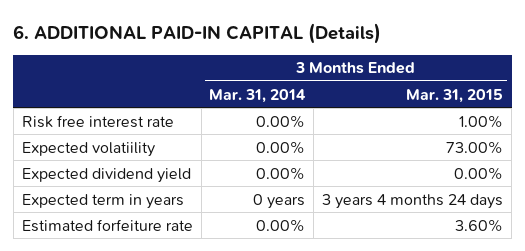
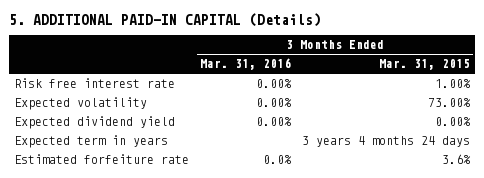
- 6. ADDITIONAL PAID-IN CAPITAL (Details)
+ 5. ADDITIONAL PAID-IN CAPITAL (Details)
- | 3 Months Ended Mar. 31, 2014 | 3 Months Ended Mar. 31, 2015
+ | 3 Months Ended Mar. 31, 2016 | 3 Months Ended Mar. 31, 2015
- Expected volatiility | 0.00% | 73.00%
+ Expected volatility | 0.00% | 73.00%
- Estimated forfeiture rate | 0.00% | 3.60%
+ Estimated forfeiture rate | 0.0% | 3.6%

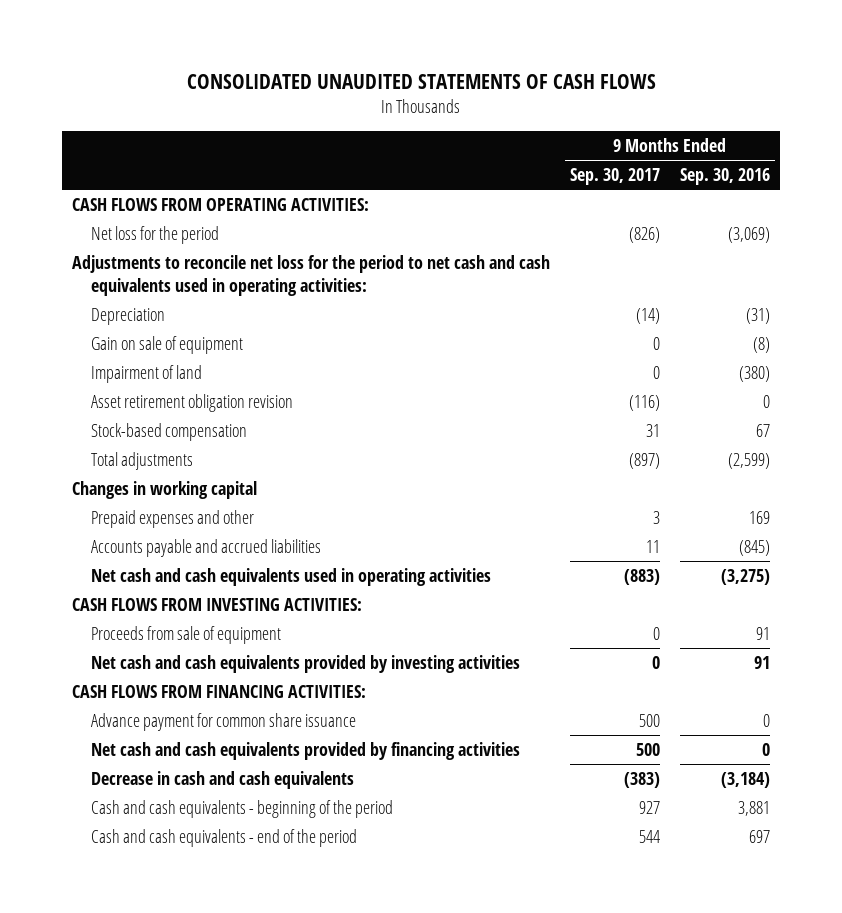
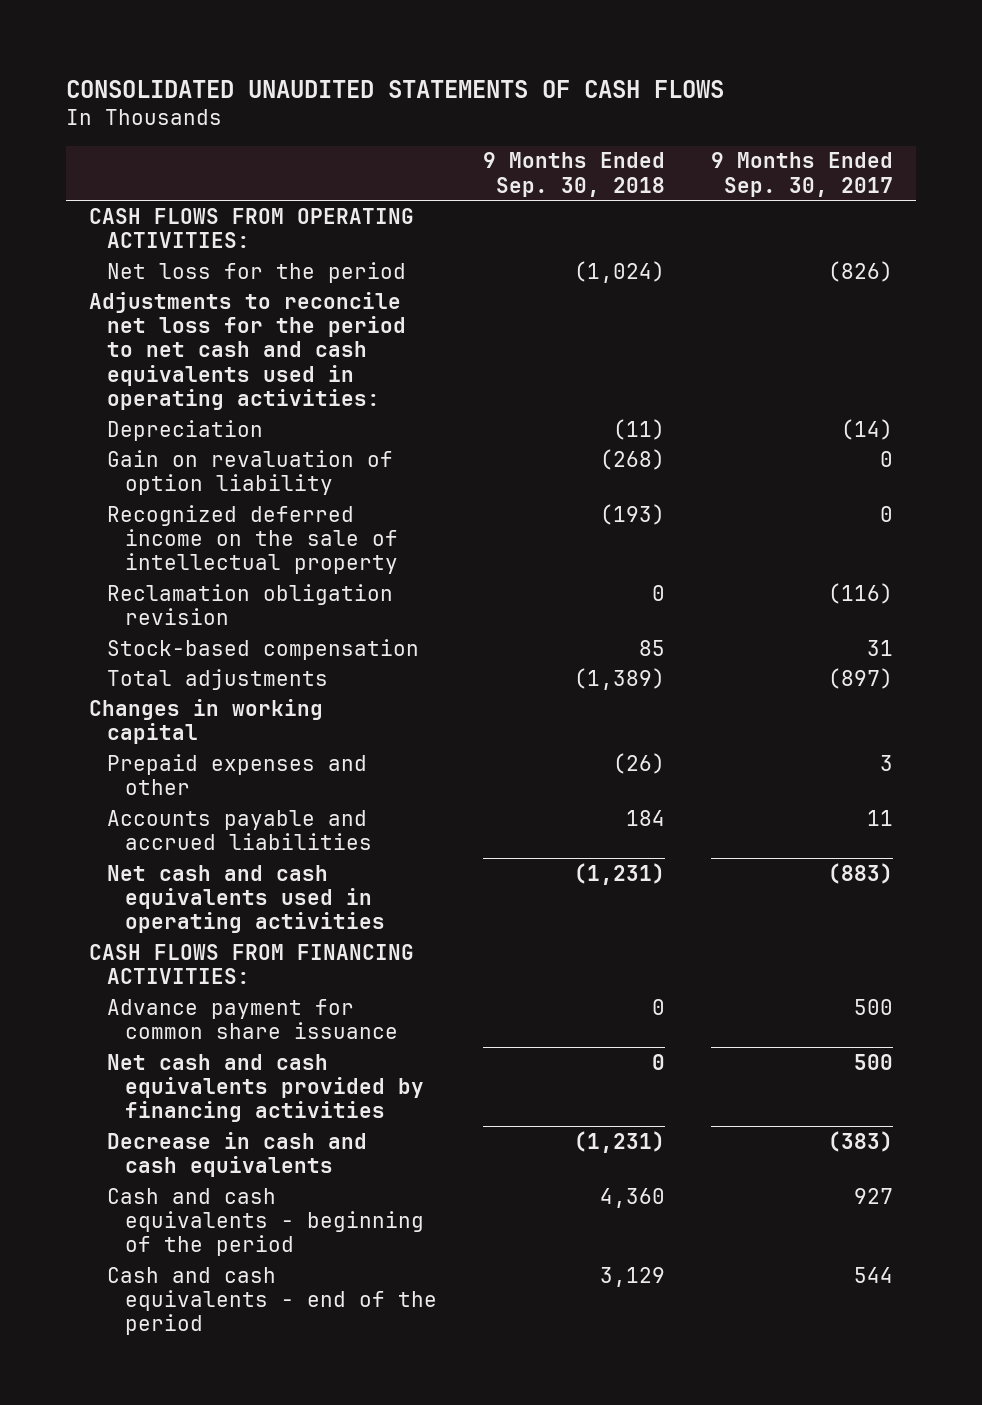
- | 9 Months Ended Sep. 30, 2017 | 9 Months Ended Sep. 30, 2016
+ | 9 Months Ended Sep. 30, 2018 | 9 Months Ended Sep. 30, 2017
- Gain on sale of equipment | 0 | (8)
- Impairment of land | 0 | (380)
- Asset retirement obligation revision | (116) | 0
+ Gain on revaluation of option liability | (268) | 0
+ Recognized deferred income on the sale of intellectual property | (193) | 0
+ Reclamation obligation revision | 0 | (116)
- CASH FLOWS FROM INVESTING ACTIVITIES:
- Proceeds from sale of equipment | 0 | 91
- Net cash and cash equivalents provided by investing activities | 0 | 91

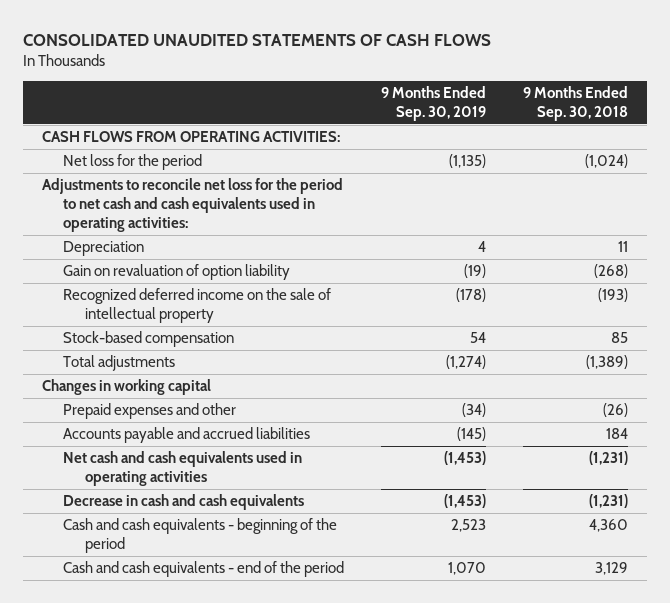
- | 9 Months Ended Sep. 30, 2018 | 9 Months Ended Sep. 30, 2017
+ | 9 Months Ended Sep. 30, 2019 | 9 Months Ended Sep. 30, 2018
- Depreciation | (11) | (14)
+ Depreciation | 4 | 11
- Reclamation obligation revision | 0 | (116)
- CASH FLOWS FROM FINANCING ACTIVITIES:
- Advance payment for common share issuance | 0 | 500
- Net cash and cash equivalents provided by financing activities | 0 | 500

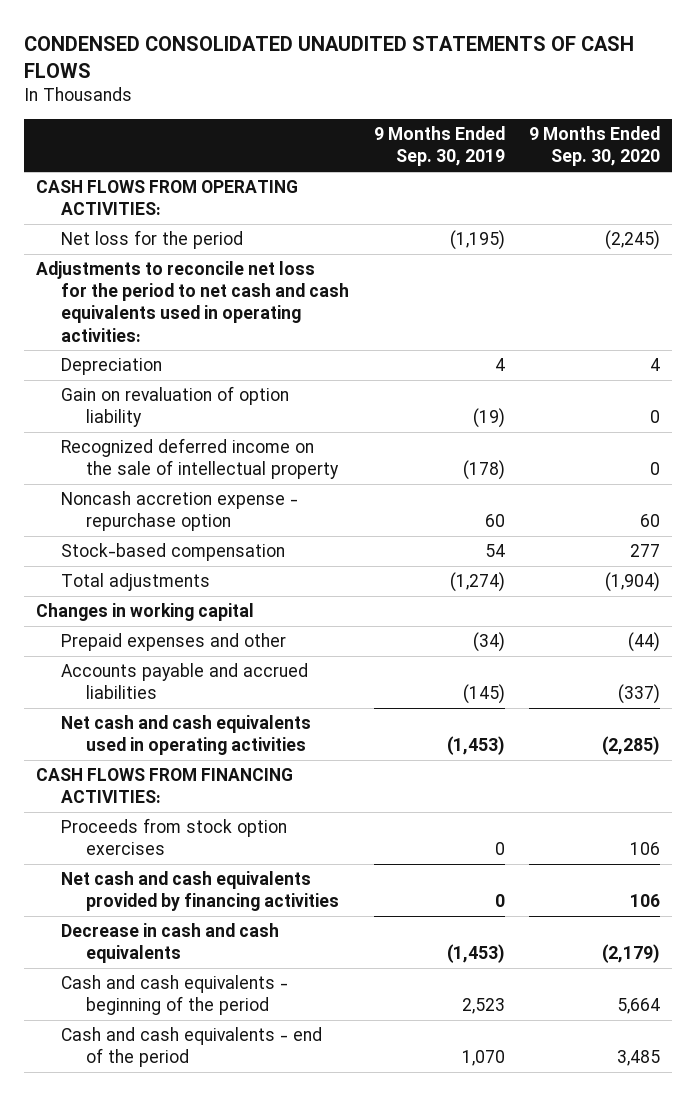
- CONSOLIDATED UNAUDITED STATEMENTS OF CASH FLOWS
+ CONDENSED CONSOLIDATED UNAUDITED STATEMENTS OF CASH FLOWS
- | 9 Months Ended Sep. 30, 2019 | 9 Months Ended Sep. 30, 2018
+ | 9 Months Ended Sep. 30, 2019 | 9 Months Ended Sep. 30, 2020
- Net loss for the period | (1,135) | (1,024)
+ Net loss for the period | (1,195) | (2,245)
+ Noncash accretion expense - repurchase option | 60 | 60
+ CASH FLOWS FROM FINANCING ACTIVITIES:
+ Proceeds from stock option exercises | 0 | 106
+ Net cash and cash equivalents provided by financing activities | 0 | 106

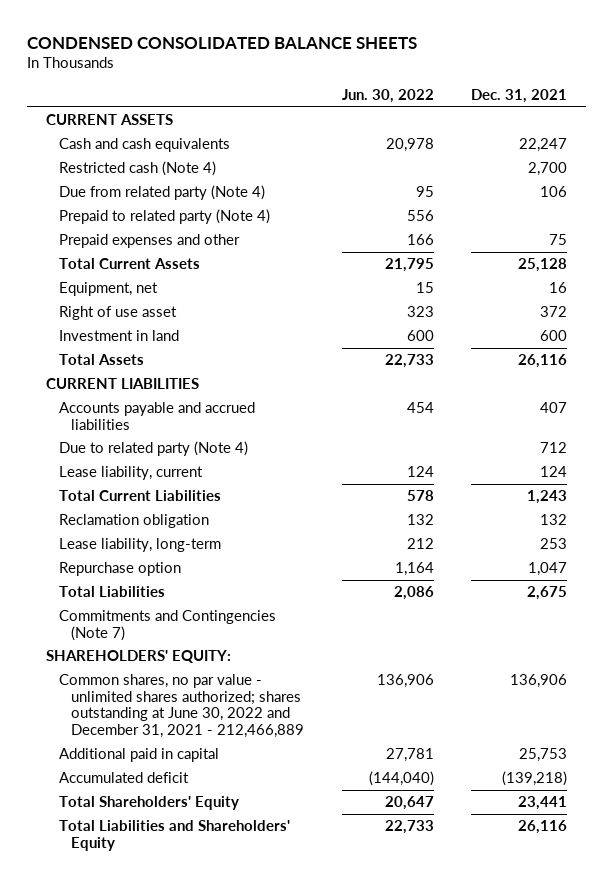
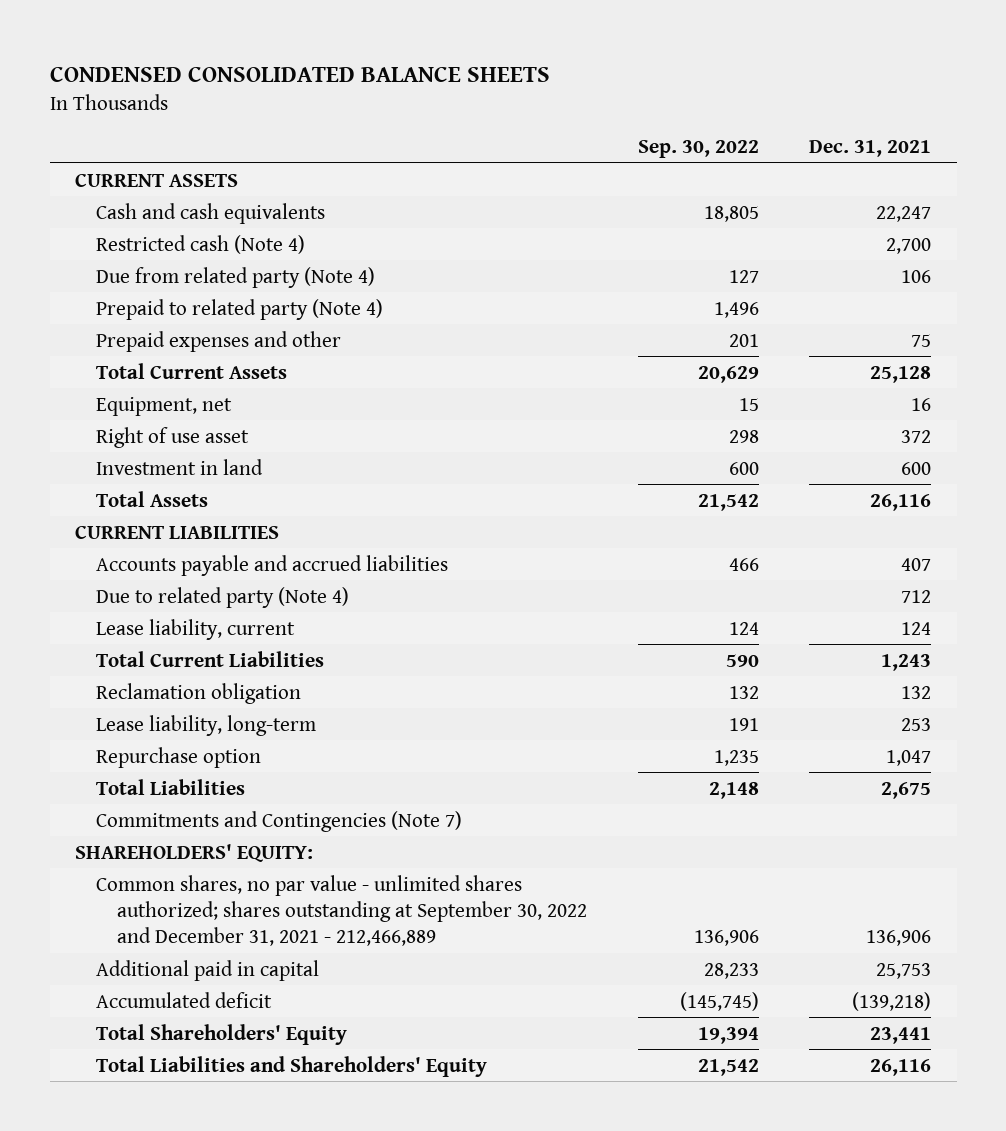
- | Jun. 30, 2022 | Dec. 31, 2021
+ | Sep. 30, 2022 | Dec. 31, 2021
- Common shares, no par value - unlimited shares authorized; shares outstanding at June 30, 2022 and December 31, 2021 - 212,466,889 | 136,906 | 136,906
+ Common shares, no par value - unlimited shares authorized; shares outstanding at September 30, 2022 and December 31, 2021 - 212,466,889 | 136,906 | 136,906

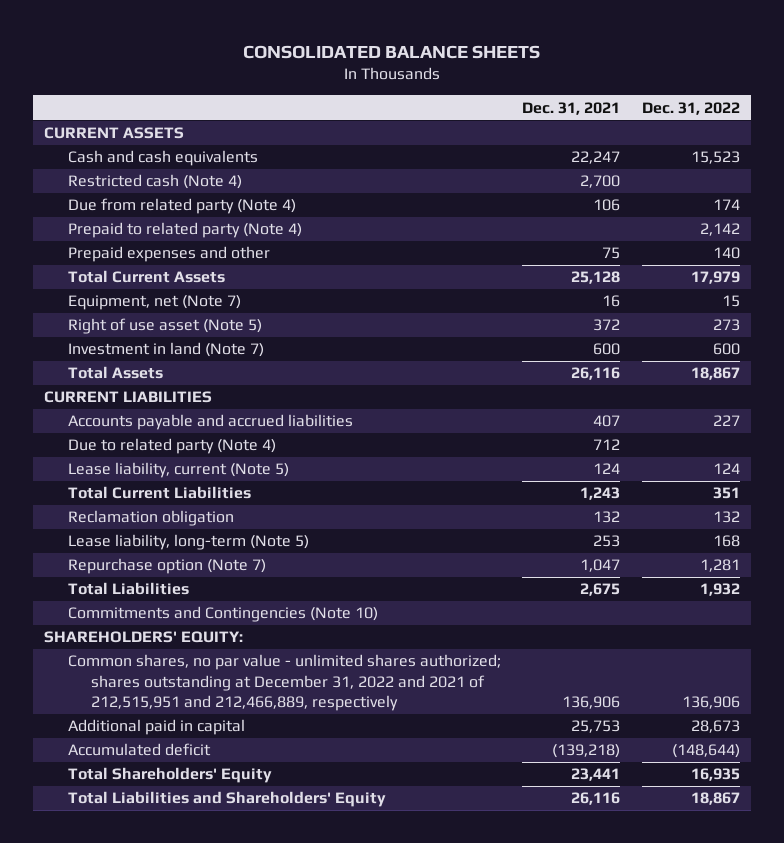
- CONDENSED CONSOLIDATED BALANCE SHEETS
+ CONSOLIDATED BALANCE SHEETS
- | Sep. 30, 2022 | Dec. 31, 2021
+ | Dec. 31, 2021 | Dec. 31, 2022
- Equipment, net | 15 | 16
- Right of use asset | 298 | 372
- Investment in land | 600 | 600
+ Equipment, net (Note 7) | 16 | 15
+ Right of use asset (Note 5) | 372 | 273
+ Investment in land (Note 7) | 600 | 600
- Lease liability, current | 124 | 124
+ Lease liability, current (Note 5) | 124 | 124
- Lease liability, long-term | 191 | 253
- Repurchase option | 1,235 | 1,047
+ Lease liability, long-term (Note 5) | 253 | 168
+ Repurchase option (Note 7) | 1,047 | 1,281
- Commitments and Contingencies (Note 7)
+ Commitments and Contingencies (Note 10)
- Common shares, no par value - unlimited shares authorized; shares outstanding at September 30, 2022 and December 31, 2021 - 212,466,889 | 136,906 | 136,906
+ Common shares, no par value - unlimited shares authorized; shares outstanding at December 31, 2022 and 2021 of 212,515,951 and 212,466,889, respectively | 136,906 | 136,906

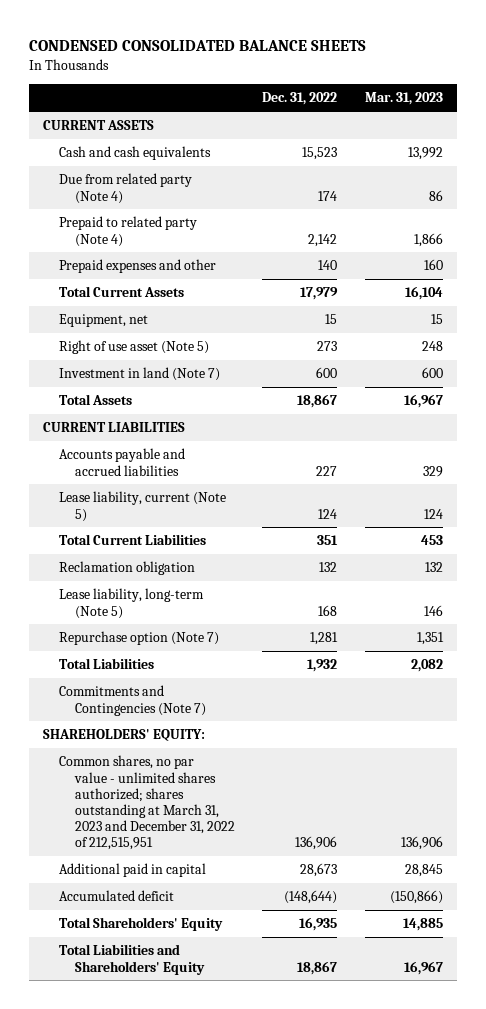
- CONSOLIDATED BALANCE SHEETS
+ CONDENSED CONSOLIDATED BALANCE SHEETS
- | Dec. 31, 2021 | Dec. 31, 2022
+ | Dec. 31, 2022 | Mar. 31, 2023
- Restricted cash (Note 4) | 2,700 |
- Equipment, net (Note 7) | 16 | 15
+ Equipment, net | 15 | 15
- Due to related party (Note 4) | 712 |
- Commitments and Contingencies (Note 10)
+ Commitments and Contingencies (Note 7)
- Common shares, no par value - unlimited shares authorized; shares outstanding at December 31, 2022 and 2021 of 212,515,951 and 212,466,889, respectively | 136,906 | 136,906
+ Common shares, no par value - unlimited shares authorized; shares outstanding at March 31, 2023 and December 31, 2022 of 212,515,951 | 136,906 | 136,906

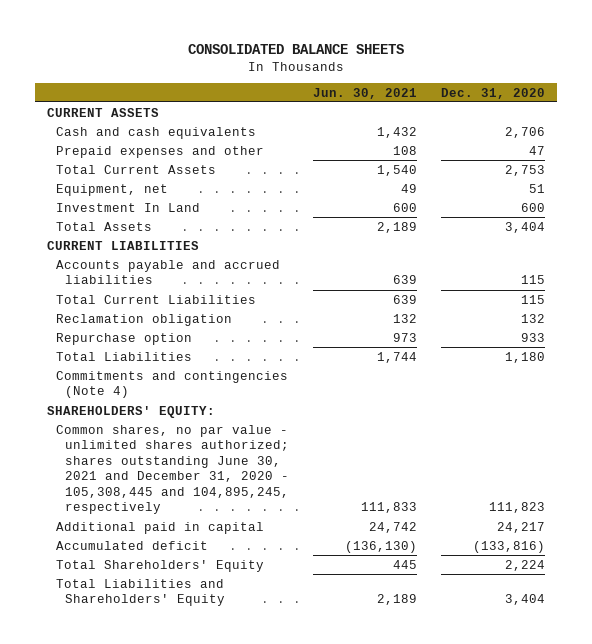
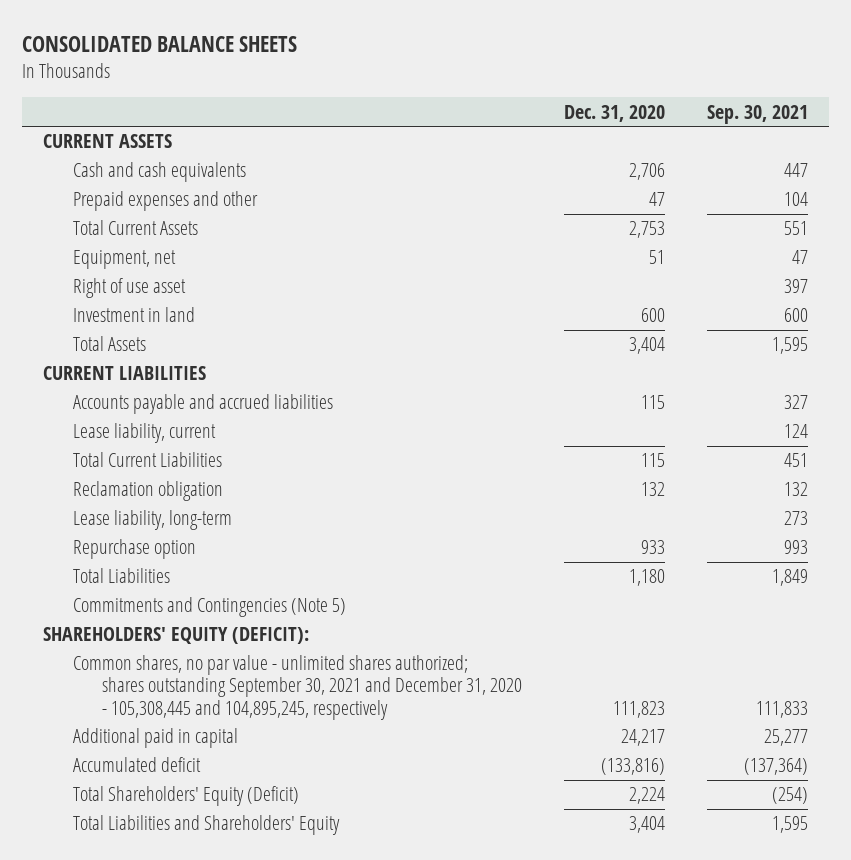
- | Jun. 30, 2021 | Dec. 31, 2020
+ | Dec. 31, 2020 | Sep. 30, 2021
- Investment In Land | 600 | 600
+ Right of use asset | | 397
+ Investment in land | 600 | 600
+ Lease liability, current | | 124
+ Lease liability, long-term | | 273
- Commitments and contingencies (Note 4)
- SHAREHOLDERS' EQUITY:
- Common shares, no par value - unlimited shares authorized; shares outstanding June 30, 2021 and December 31, 2020 - 105,308,445 and 104,895,245, respectively | 111,833 | 111,823
+ Commitments and Contingencies (Note 5)
+ SHAREHOLDERS' EQUITY (DEFICIT):
+ Common shares, no par value - unlimited shares authorized; shares outstanding September 30, 2021 and December 31, 2020 - 105,308,445 and 104,895,245, respectively | 111,823 | 111,833
- Total Shareholders' Equity | 445 | 2,224
+ Total Shareholders' Equity (Deficit) | 2,224 | (254)

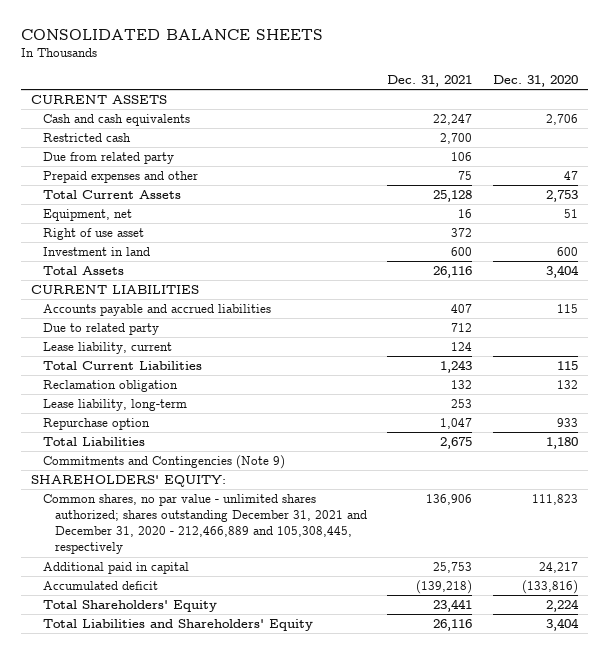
- | Dec. 31, 2020 | Sep. 30, 2021
+ | Dec. 31, 2021 | Dec. 31, 2020
+ Restricted cash | 2,700 |
+ Due from related party | 106 |
+ Due to related party | 712 |
- Commitments and Contingencies (Note 5)
- SHAREHOLDERS' EQUITY (DEFICIT):
- Common shares, no par value - unlimited shares authorized; shares outstanding September 30, 2021 and December 31, 2020 - 105,308,445 and 104,895,245, respectively | 111,823 | 111,833
+ Commitments and Contingencies (Note 9)
+ SHAREHOLDERS' EQUITY:
+ Common shares, no par value - unlimited shares authorized; shares outstanding December 31, 2021 and December 31, 2020 - 212,466,889 and 105,308,445, respectively | 136,906 | 111,823
- Total Shareholders' Equity (Deficit) | 2,224 | (254)
+ Total Shareholders' Equity | 23,441 | 2,224

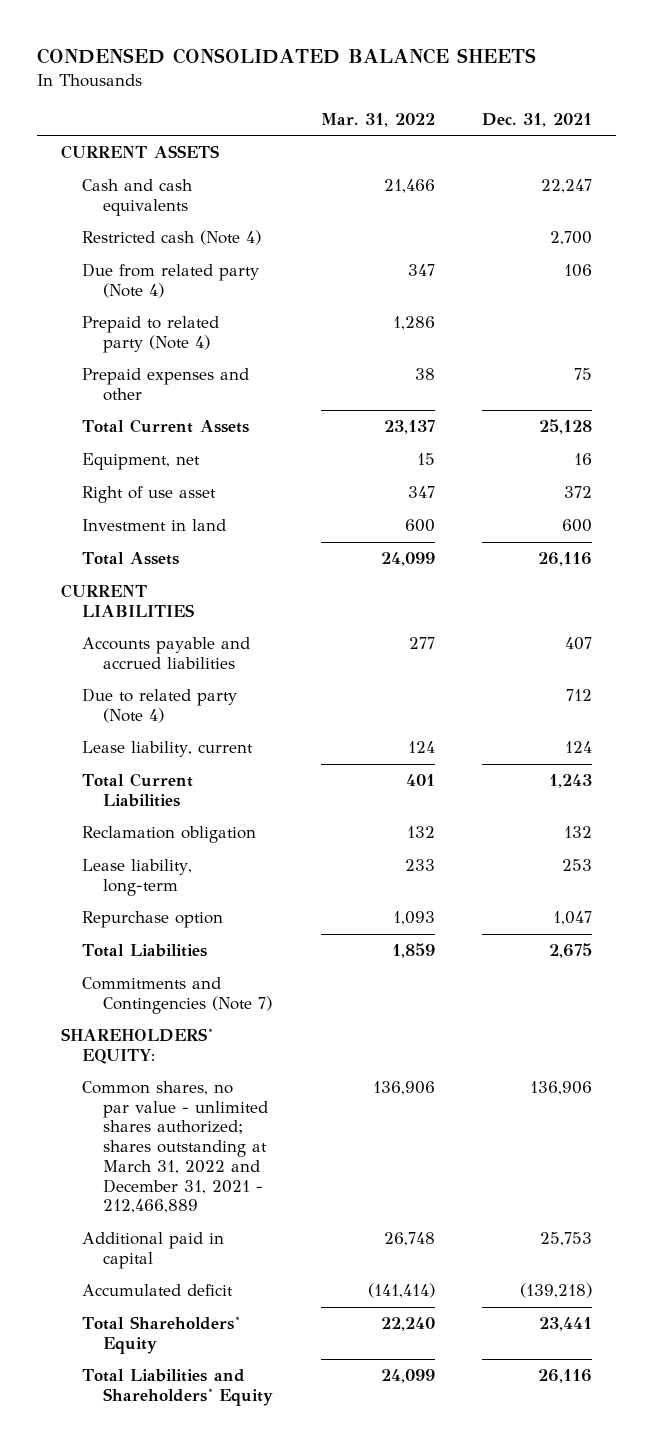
- CONSOLIDATED BALANCE SHEETS
+ CONDENSED CONSOLIDATED BALANCE SHEETS
- | Dec. 31, 2021 | Dec. 31, 2020
+ | Mar. 31, 2022 | Dec. 31, 2021
- Restricted cash | 2,700 |
- Due from related party | 106 |
+ Restricted cash (Note 4) | | 2,700
+ Due from related party (Note 4) | 347 | 106
+ Prepaid to related party (Note 4) | 1,286 |
- Due to related party | 712 |
+ Due to related party (Note 4) | | 712
- Commitments and Contingencies (Note 9)
+ Commitments and Contingencies (Note 7)
- Common shares, no par value - unlimited shares authorized; shares outstanding December 31, 2021 and December 31, 2020 - 212,466,889 and 105,308,445, respectively | 136,906 | 111,823
+ Common shares, no par value - unlimited shares authorized; shares outstanding at March 31, 2022 and December 31, 2021 - 212,466,889 | 136,906 | 136,906

